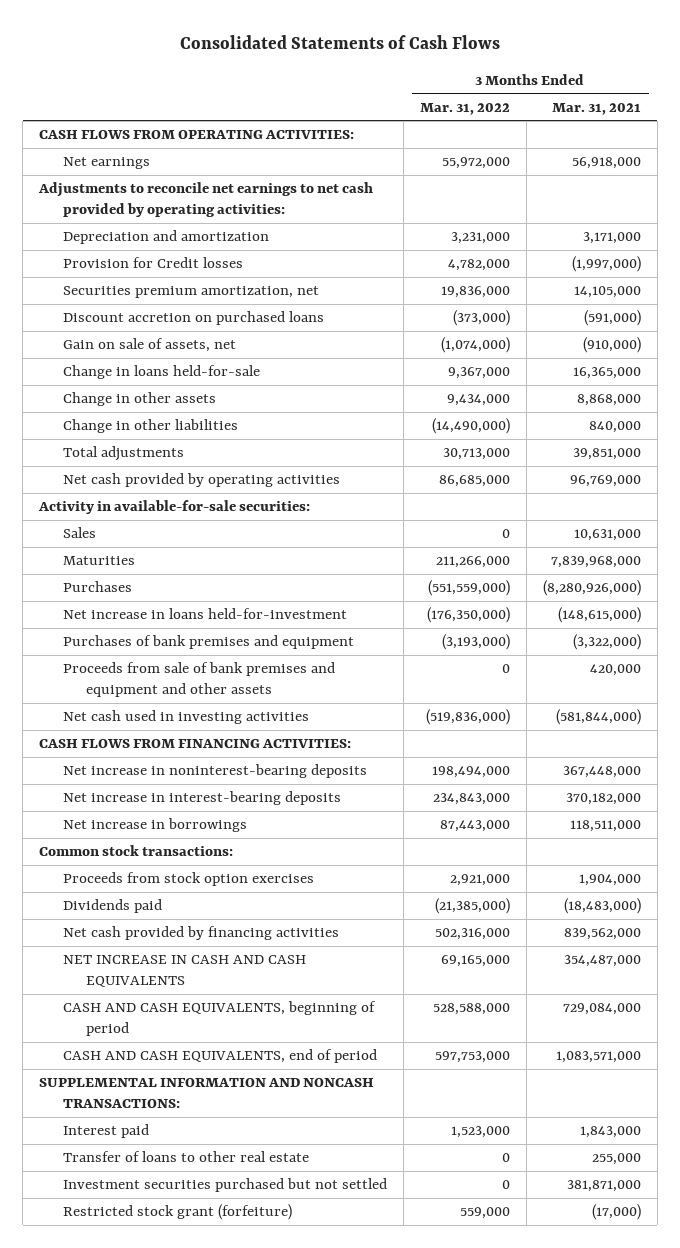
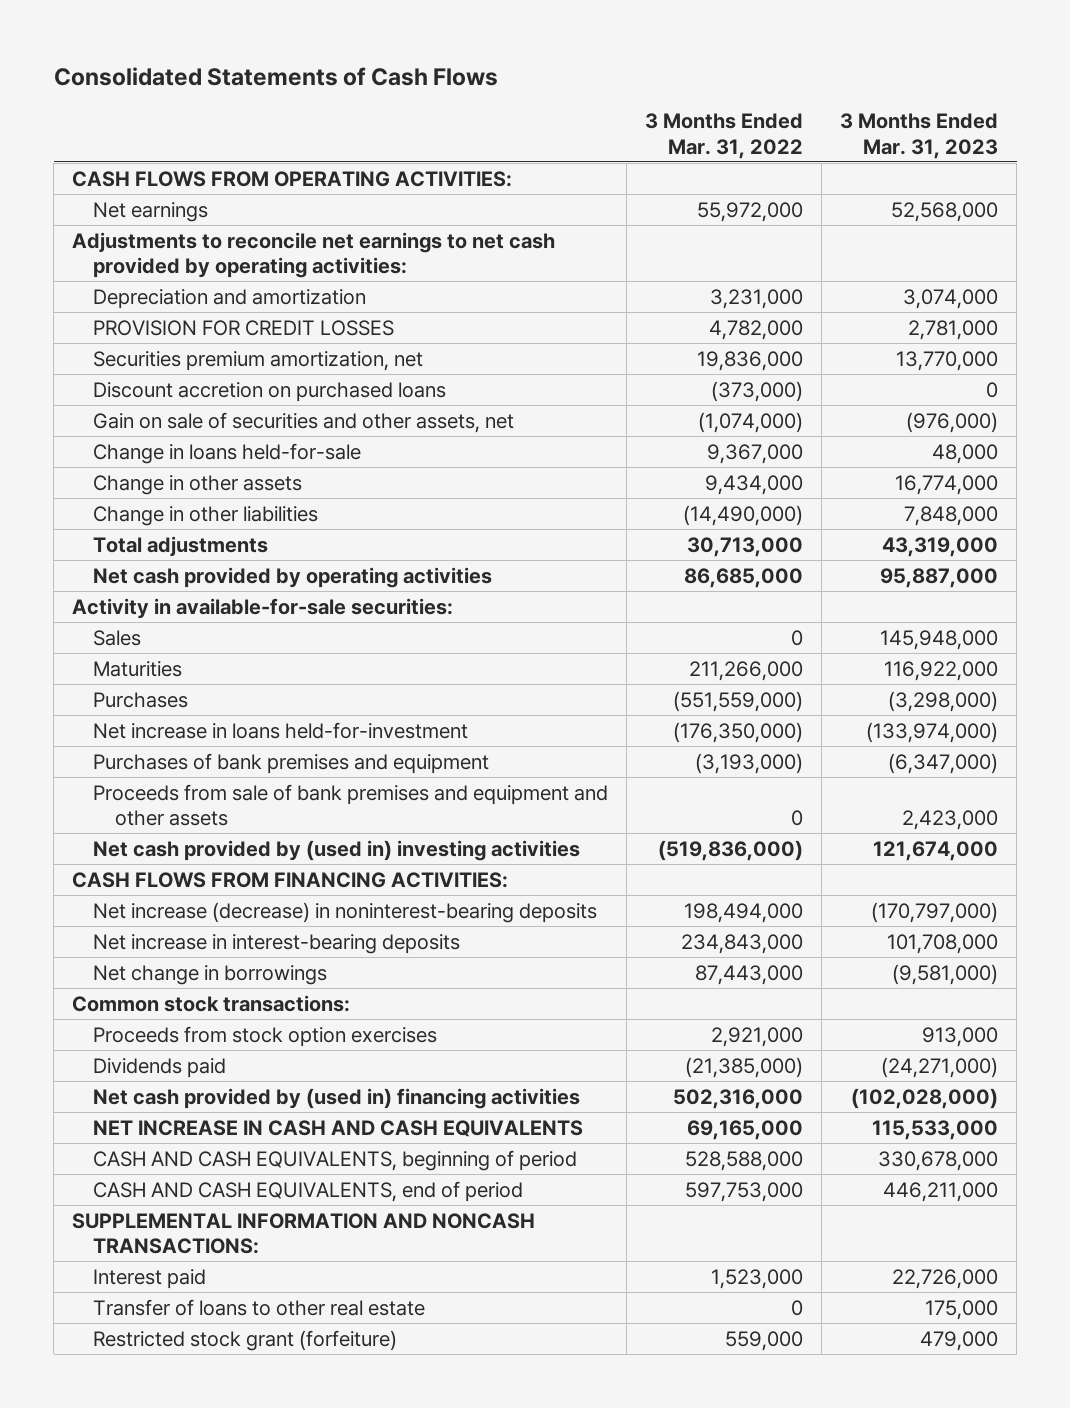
- | 3 Months Ended Mar. 31, 2022 | 3 Months Ended Mar. 31, 2021
+ | 3 Months Ended Mar. 31, 2022 | 3 Months Ended Mar. 31, 2023
- Provision for Credit losses | 4,782,000 | (1,997,000)
+ PROVISION FOR CREDIT LOSSES | 4,782,000 | 2,781,000
- Gain on sale of assets, net | (1,074,000) | (910,000)
+ Gain on sale of securities and other assets, net | (1,074,000) | (976,000)
- Net cash used in investing activities | (519,836,000) | (581,844,000)
+ Net cash provided by (used in) investing activities | (519,836,000) | 121,674,000
- Net increase in noninterest-bearing deposits | 198,494,000 | 367,448,000
+ Net increase (decrease) in noninterest-bearing deposits | 198,494,000 | (170,797,000)
- Net increase in borrowings | 87,443,000 | 118,511,000
+ Net change in borrowings | 87,443,000 | (9,581,000)
- Net cash provided by financing activities | 502,316,000 | 839,562,000
+ Net cash provided by (used in) financing activities | 502,316,000 | (102,028,000)
- Investment securities purchased but not settled | 0 | 381,871,000

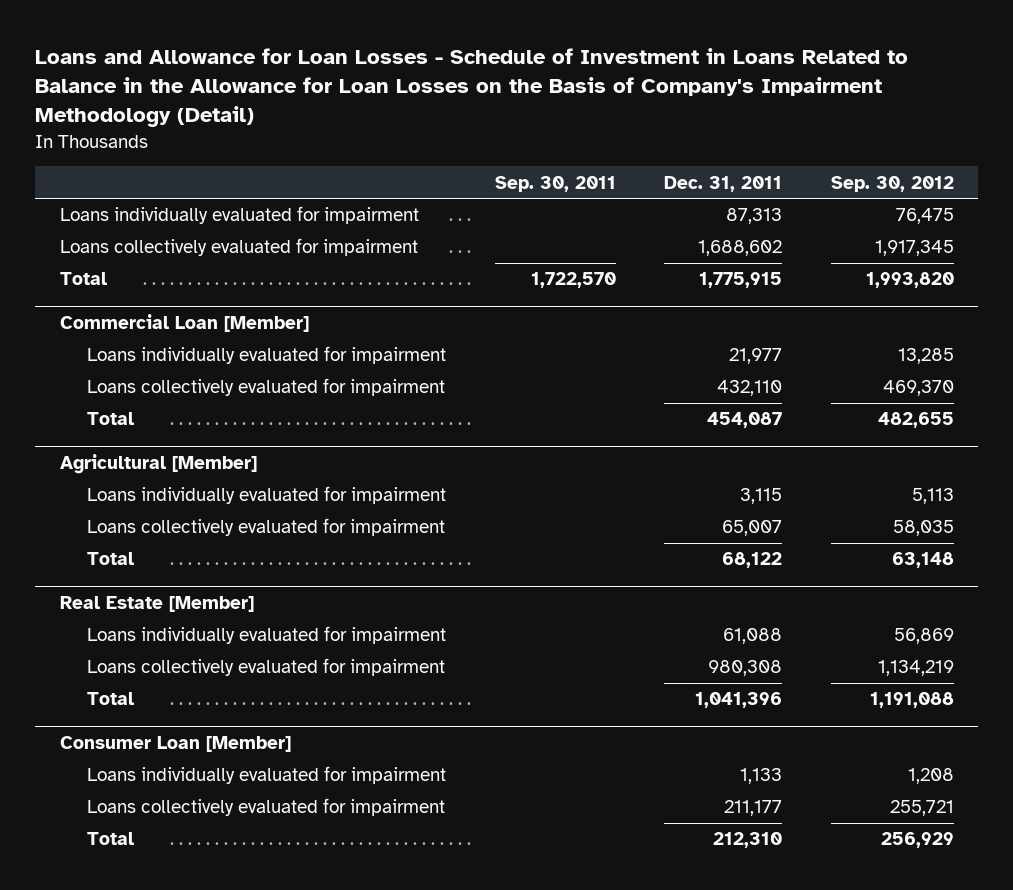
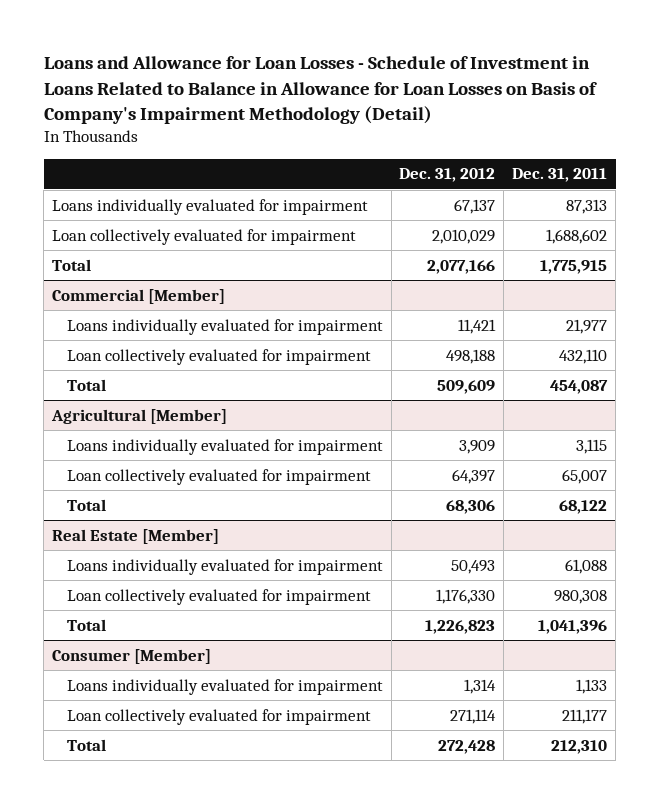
- Loans and Allowance for Loan Losses - Schedule of Investment in Loans Related to Balance in the Allowance for Loan Losses on the Basis of Company's Impairment Methodology (Detail)
+ Loans and Allowance for Loan Losses - Schedule of Investment in Loans Related to Balance in Allowance for Loan Losses on Basis of Company's Impairment Methodology (Detail)
- | Sep. 30, 2011 | Dec. 31, 2011 | Sep. 30, 2012
+ | Dec. 31, 2012 | Dec. 31, 2011
- Loans collectively evaluated for impairment | | 1,688,602 | 1,917,345
+ Loan collectively evaluated for impairment | 2,010,029 | 1,688,602
- Commercial Loan [Member]
+ Commercial [Member]
- Loans collectively evaluated for impairment | | 432,110 | 469,370
+ Loan collectively evaluated for impairment | 498,188 | 432,110
@ Agricultural [Member]
- Loans collectively evaluated for impairment | | 65,007 | 58,035
+ Loan collectively evaluated for impairment | 64,397 | 65,007
@ Real Estate [Member]
- Loans collectively evaluated for impairment | | 980,308 | 1,134,219
+ Loan collectively evaluated for impairment | 1,176,330 | 980,308
- Consumer Loan [Member]
+ Consumer [Member]
- Loans collectively evaluated for impairment | | 211,177 | 255,721
+ Loan collectively evaluated for impairment | 271,114 | 211,177

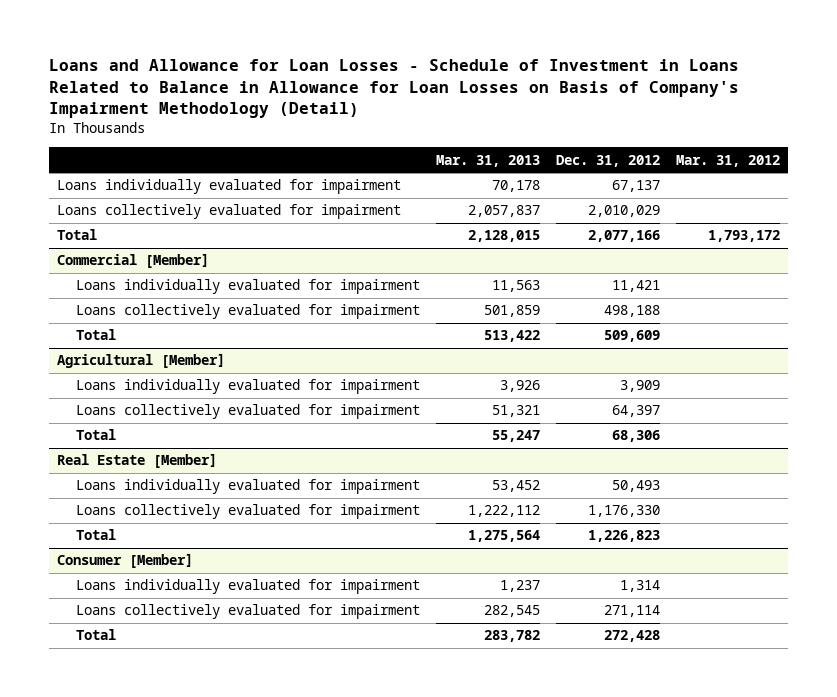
- | Dec. 31, 2012 | Dec. 31, 2011
+ | Mar. 31, 2013 | Dec. 31, 2012 | Mar. 31, 2012
- Loan collectively evaluated for impairment | 2,010,029 | 1,688,602
+ Loans collectively evaluated for impairment | 2,057,837 | 2,010,029 |
@ Commercial [Member]
- Loan collectively evaluated for impairment | 498,188 | 432,110
+ Loans collectively evaluated for impairment | 501,859 | 498,188 |
@ Agricultural [Member]
- Loan collectively evaluated for impairment | 64,397 | 65,007
+ Loans collectively evaluated for impairment | 51,321 | 64,397 |
@ Real Estate [Member]
- Loan collectively evaluated for impairment | 1,176,330 | 980,308
+ Loans collectively evaluated for impairment | 1,222,112 | 1,176,330 |
@ Consumer [Member]
- Loan collectively evaluated for impairment | 271,114 | 211,177
+ Loans collectively evaluated for impairment | 282,545 | 271,114 |

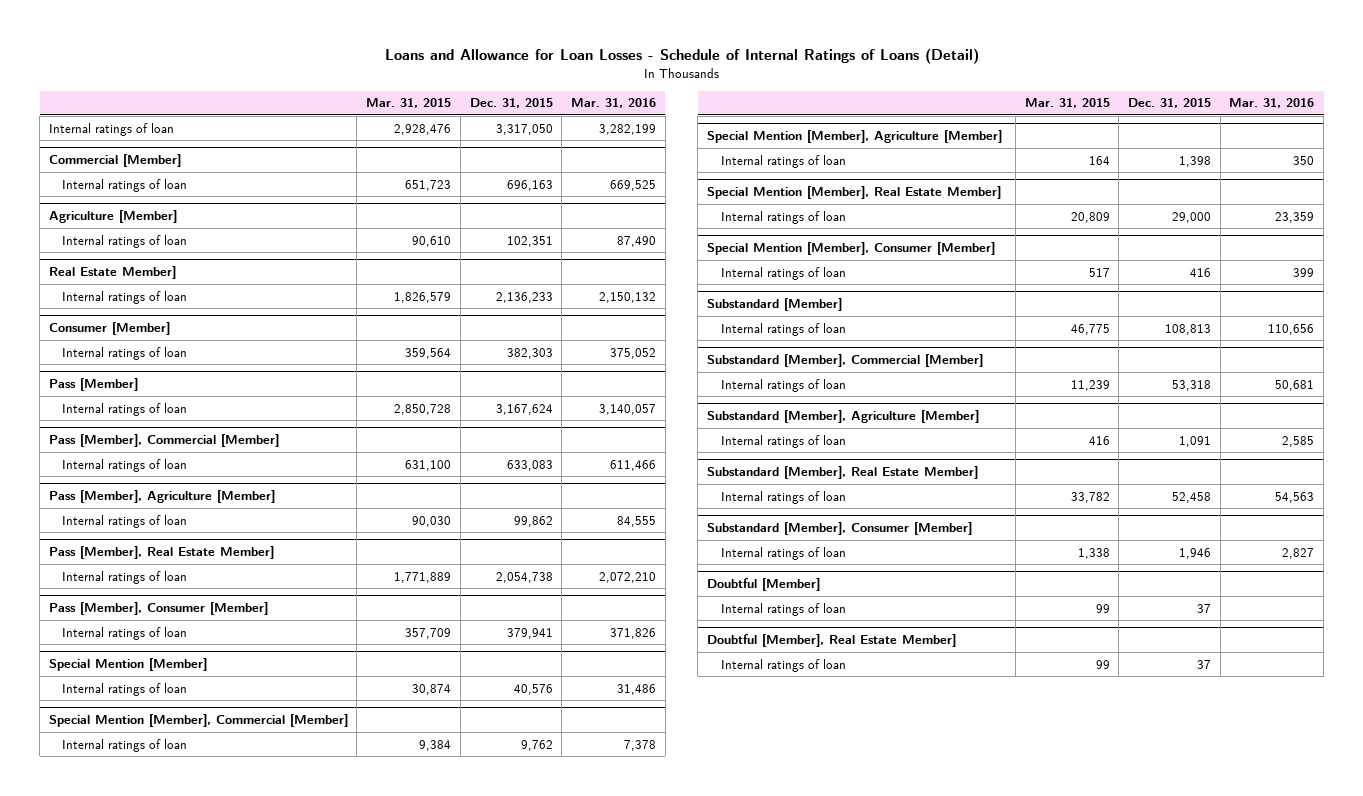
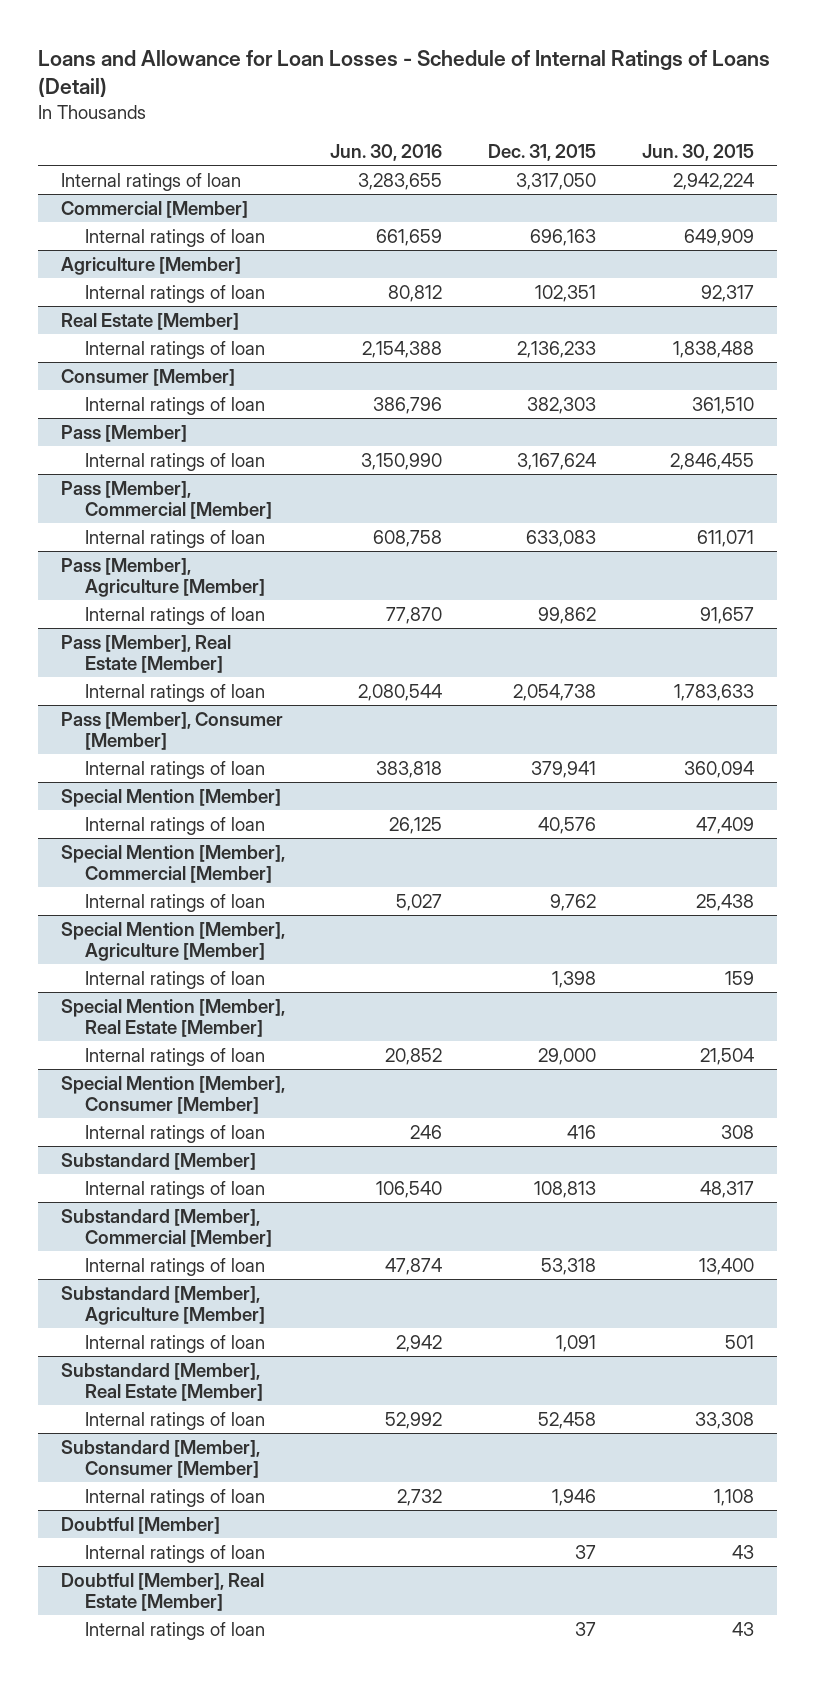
- | Mar. 31, 2015 | Dec. 31, 2015 | Mar. 31, 2016
+ | Jun. 30, 2016 | Dec. 31, 2015 | Jun. 30, 2015
- Real Estate Member]
+ Real Estate [Member]
- Pass [Member], Real Estate Member]
+ Pass [Member], Real Estate [Member]
- Special Mention [Member], Real Estate Member]
+ Special Mention [Member], Real Estate [Member]
- Substandard [Member], Real Estate Member]
+ Substandard [Member], Real Estate [Member]
- Doubtful [Member], Real Estate Member]
+ Doubtful [Member], Real Estate [Member]

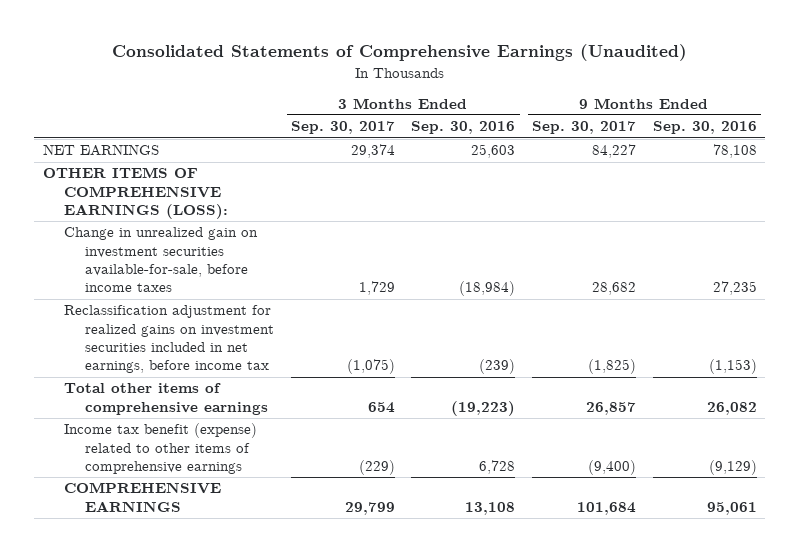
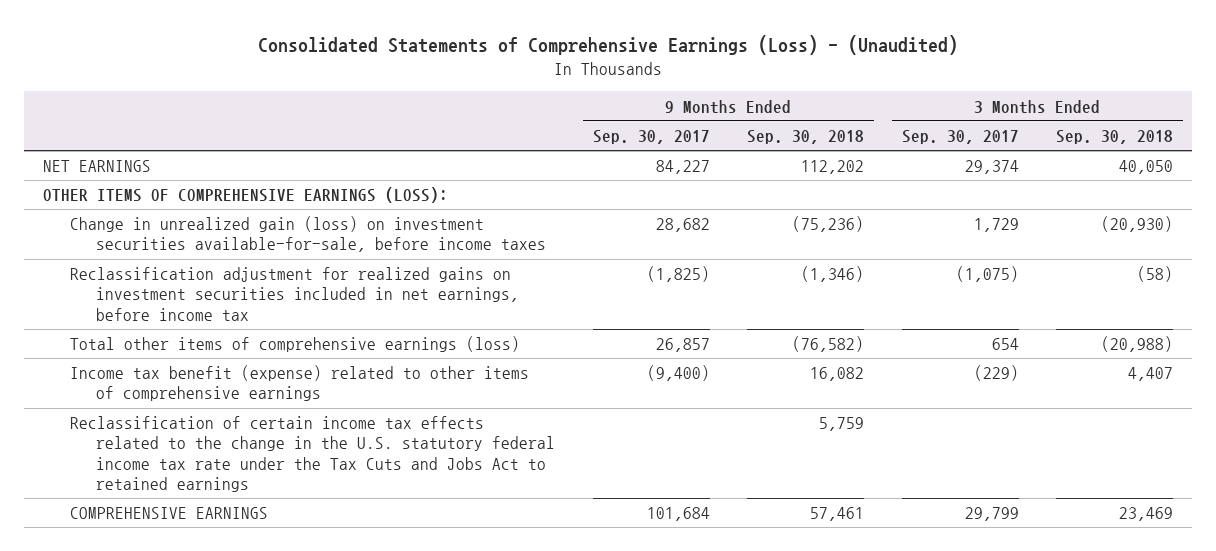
- Consolidated Statements of Comprehensive Earnings (Unaudited)
+ Consolidated Statements of Comprehensive Earnings (Loss) - (Unaudited)
- | 3 Months Ended Sep. 30, 2017 | 3 Months Ended Sep. 30, 2016 | 9 Months Ended Sep. 30, 2017 | 9 Months Ended Sep. 30, 2016
+ | 9 Months Ended Sep. 30, 2017 | 9 Months Ended Sep. 30, 2018 | 3 Months Ended Sep. 30, 2017 | 3 Months Ended Sep. 30, 2018
- Change in unrealized gain on investment securities available-for-sale, before income taxes | 1,729 | (18,984) | 28,682 | 27,235
+ Change in unrealized gain (loss) on investment securities available-for-sale, before income taxes | 28,682 | (75,236) | 1,729 | (20,930)
- Total other items of comprehensive earnings | 654 | (19,223) | 26,857 | 26,082
+ Total other items of comprehensive earnings (loss) | 26,857 | (76,582) | 654 | (20,988)
+ Reclassification of certain income tax effects related to the change in the U.S. statutory federal income tax rate under the Tax Cuts and Jobs Act to retained earnings | | 5,759 | |

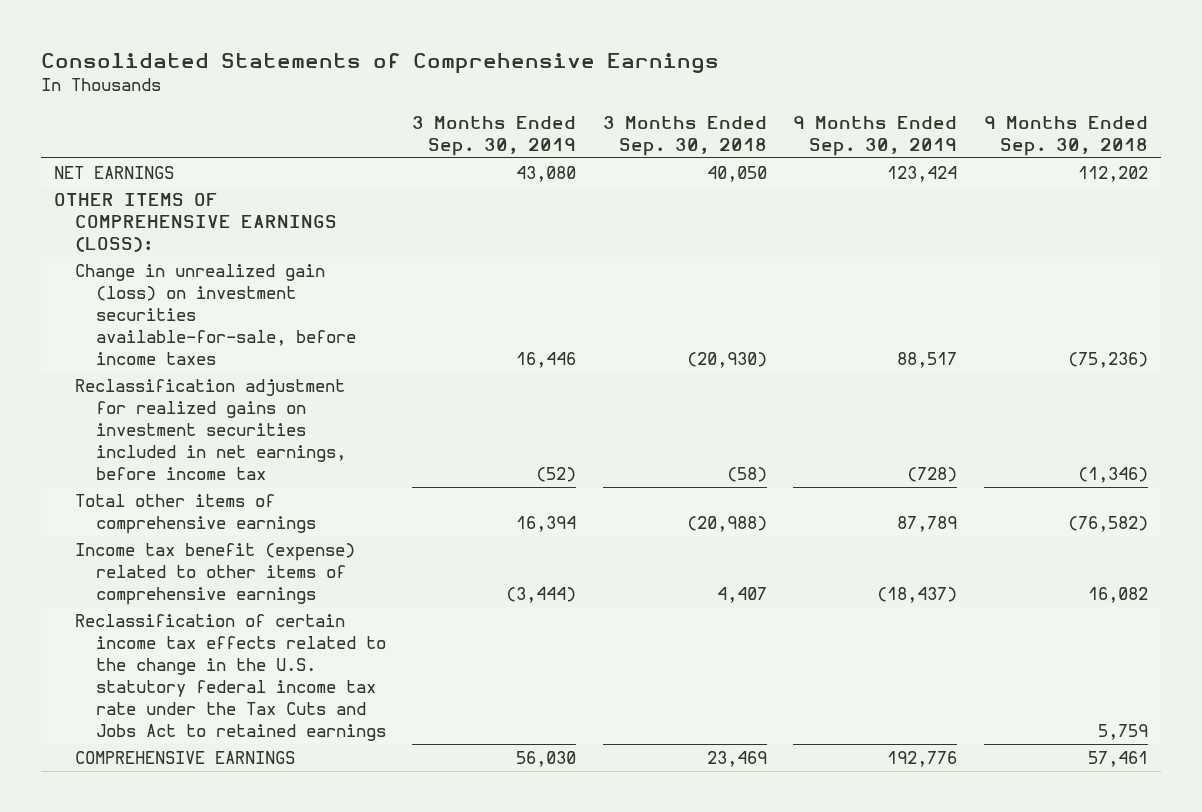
- Consolidated Statements of Comprehensive Earnings (Loss) - (Unaudited)
+ Consolidated Statements of Comprehensive Earnings
- | 9 Months Ended Sep. 30, 2017 | 9 Months Ended Sep. 30, 2018 | 3 Months Ended Sep. 30, 2017 | 3 Months Ended Sep. 30, 2018
+ | 3 Months Ended Sep. 30, 2019 | 3 Months Ended Sep. 30, 2018 | 9 Months Ended Sep. 30, 2019 | 9 Months Ended Sep. 30, 2018
- Total other items of comprehensive earnings (loss) | 26,857 | (76,582) | 654 | (20,988)
+ Total other items of comprehensive earnings | 16,394 | (20,988) | 87,789 | (76,582)

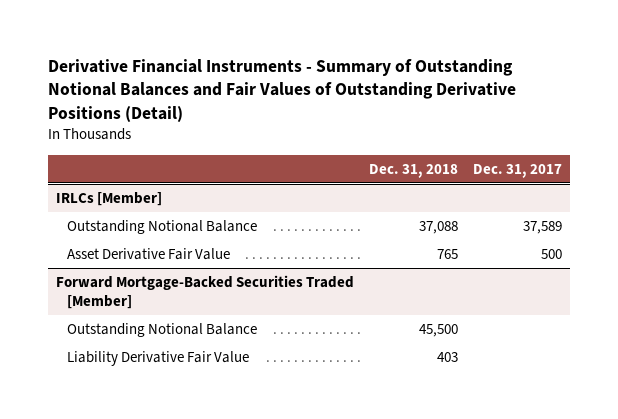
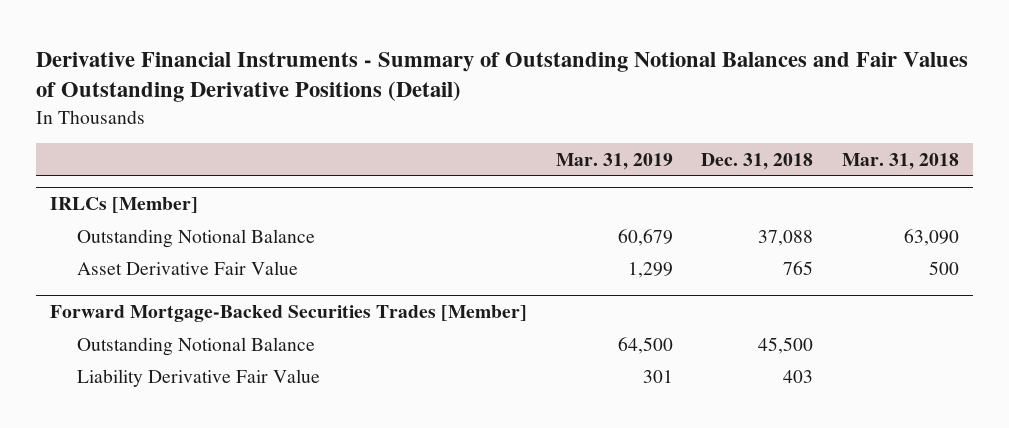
- | Dec. 31, 2018 | Dec. 31, 2017
+ | Mar. 31, 2019 | Dec. 31, 2018 | Mar. 31, 2018
- Forward Mortgage-Backed Securities Traded [Member]
+ Forward Mortgage-Backed Securities Trades [Member]

